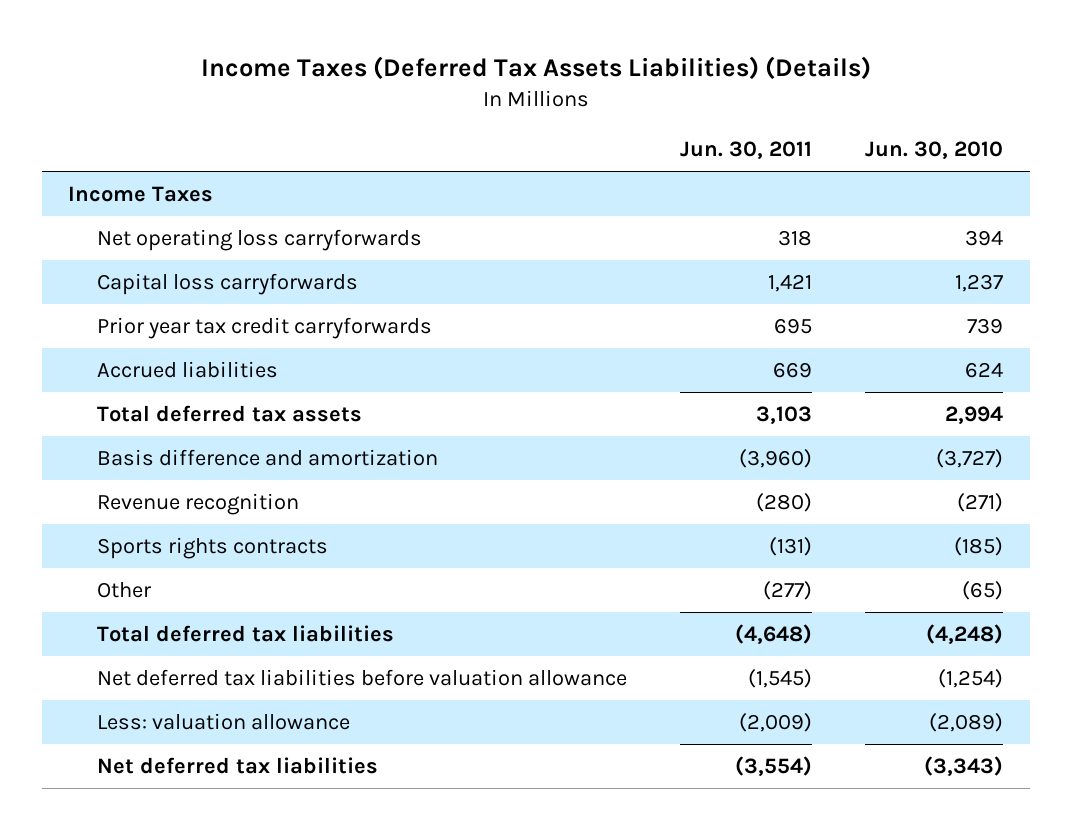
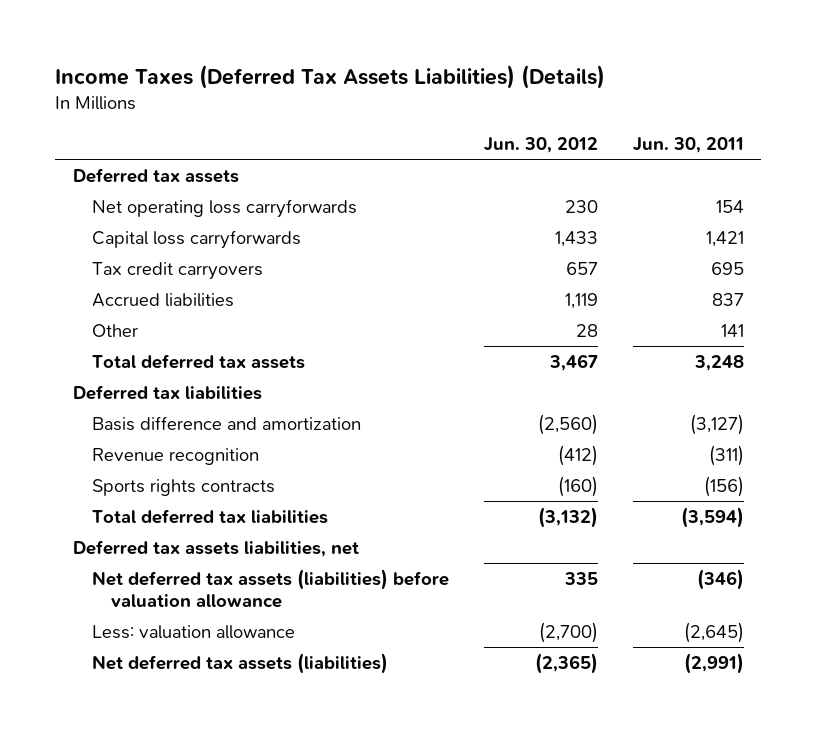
- | Jun. 30, 2011 | Jun. 30, 2010
+ | Jun. 30, 2012 | Jun. 30, 2011
- Income Taxes
- Net operating loss carryforwards | 318 | 394
+ Deferred tax assets
+ Net operating loss carryforwards | 230 | 154
- Prior year tax credit carryforwards | 695 | 739
- Accrued liabilities | 669 | 624
- Total deferred tax assets | 3,103 | 2,994
- Basis difference and amortization | (3,960) | (3,727)
- Revenue recognition | (280) | (271)
- Sports rights contracts | (131) | (185)
- Other | (277) | (65)
- Total deferred tax liabilities | (4,648) | (4,248)
- Net deferred tax liabilities before valuation allowance | (1,545) | (1,254)
- Less: valuation allowance | (2,009) | (2,089)
- Net deferred tax liabilities | (3,554) | (3,343)
+ Tax credit carryovers | 657 | 695
+ Accrued liabilities | 1,119 | 837
+ Other | 28 | 141
+ Total deferred tax assets | 3,467 | 3,248
+ Deferred tax liabilities
+ Basis difference and amortization | (2,560) | (3,127)
+ Revenue recognition | (412) | (311)
+ Sports rights contracts | (160) | (156)
+ Total deferred tax liabilities | (3,132) | (3,594)
+ Deferred tax assets liabilities, net
+ Net deferred tax assets (liabilities) before valuation allowance | 335 | (346)
+ Less: valuation allowance | (2,700) | (2,645)
+ Net deferred tax assets (liabilities) | (2,365) | (2,991)

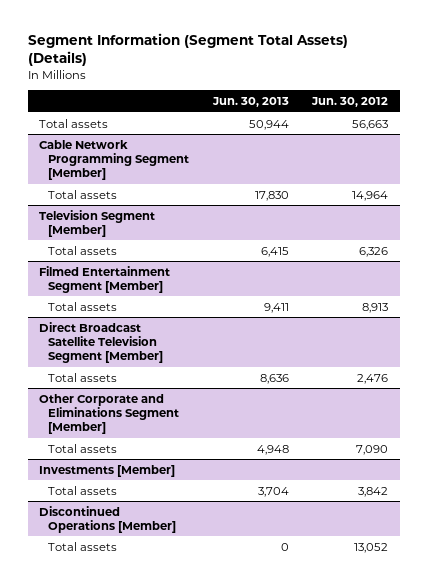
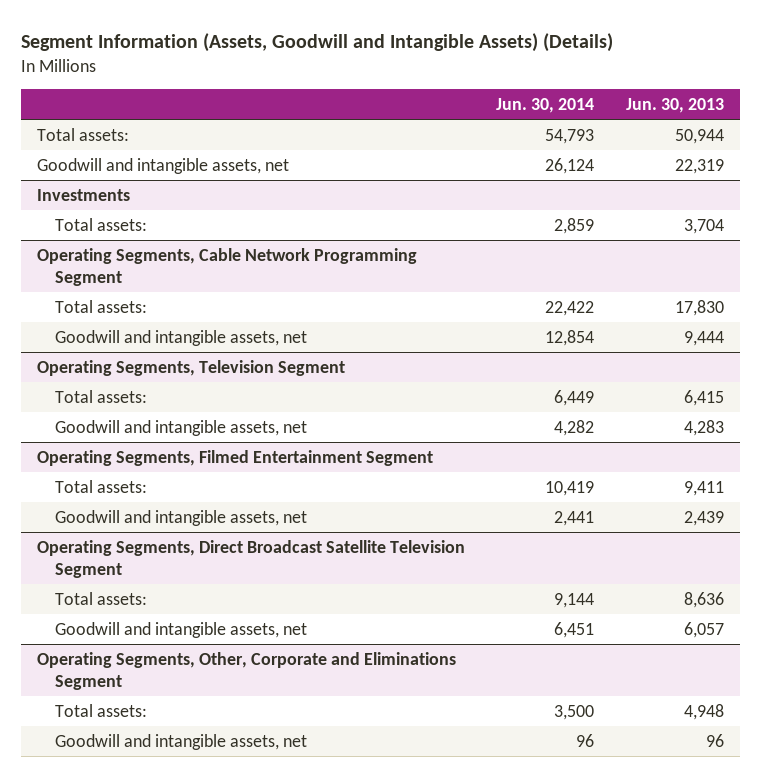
- Segment Information (Segment Total Assets) (Details)
+ Segment Information (Assets, Goodwill and Intangible Assets) (Details)
- | Jun. 30, 2013 | Jun. 30, 2012
+ | Jun. 30, 2014 | Jun. 30, 2013
- Total assets | 50,944 | 56,663
- Cable Network Programming Segment [Member]
- Total assets | 17,830 | 14,964
- Television Segment [Member]
- Total assets | 6,415 | 6,326
- Filmed Entertainment Segment [Member]
- Total assets | 9,411 | 8,913
- Direct Broadcast Satellite Television Segment [Member]
- Total assets | 8,636 | 2,476
- Other Corporate and Eliminations Segment [Member]
- Total assets | 4,948 | 7,090
- Investments [Member]
- Total assets | 3,704 | 3,842
- Discontinued Operations [Member]
- Total assets | 0 | 13,052
+ Total assets: | 54,793 | 50,944
+ Goodwill and intangible assets, net | 26,124 | 22,319
+ Investments
+ Total assets: | 2,859 | 3,704
+ Operating Segments, Cable Network Programming Segment
+ Total assets: | 22,422 | 17,830
+ Goodwill and intangible assets, net | 12,854 | 9,444
+ Operating Segments, Television Segment
+ Total assets: | 6,449 | 6,415
+ Goodwill and intangible assets, net | 4,282 | 4,283
+ Operating Segments, Filmed Entertainment Segment
+ Total assets: | 10,419 | 9,411
+ Goodwill and intangible assets, net | 2,441 | 2,439
+ Operating Segments, Direct Broadcast Satellite Television Segment
+ Total assets: | 9,144 | 8,636
+ Goodwill and intangible assets, net | 6,451 | 6,057
+ Operating Segments, Other, Corporate and Eliminations Segment
+ Total assets: | 3,500 | 4,948
+ Goodwill and intangible assets, net | 96 | 96

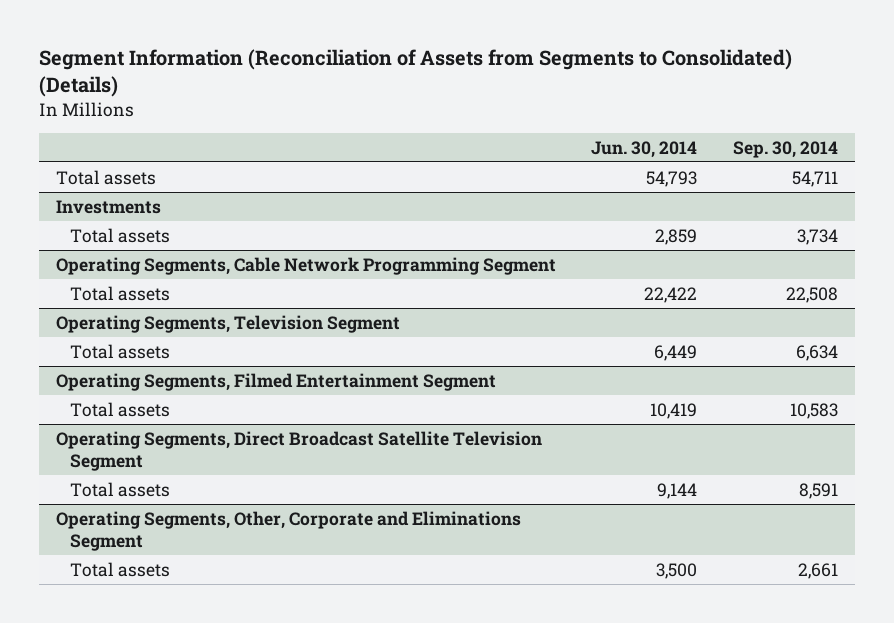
- Segment Information (Assets, Goodwill and Intangible Assets) (Details)
+ Segment Information (Reconciliation of Assets from Segments to Consolidated) (Details)
- | Jun. 30, 2014 | Jun. 30, 2013
+ | Jun. 30, 2014 | Sep. 30, 2014
- Total assets: | 54,793 | 50,944
- Goodwill and intangible assets, net | 26,124 | 22,319
+ Total assets | 54,793 | 54,711
@ Investments
- Total assets: | 2,859 | 3,704
+ Total assets | 2,859 | 3,734
@ Operating Segments, Cable Network Programming Segment
- Total assets: | 22,422 | 17,830
- Goodwill and intangible assets, net | 12,854 | 9,444
+ Total assets | 22,422 | 22,508
@ Operating Segments, Television Segment
- Total assets: | 6,449 | 6,415
- Goodwill and intangible assets, net | 4,282 | 4,283
+ Total assets | 6,449 | 6,634
@ Operating Segments, Filmed Entertainment Segment
- Total assets: | 10,419 | 9,411
- Goodwill and intangible assets, net | 2,441 | 2,439
+ Total assets | 10,419 | 10,583
@ Operating Segments, Direct Broadcast Satellite Television Segment
- Total assets: | 9,144 | 8,636
- Goodwill and intangible assets, net | 6,451 | 6,057
+ Total assets | 9,144 | 8,591
@ Operating Segments, Other, Corporate and Eliminations Segment
- Total assets: | 3,500 | 4,948
- Goodwill and intangible assets, net | 96 | 96
+ Total assets | 3,500 | 2,661

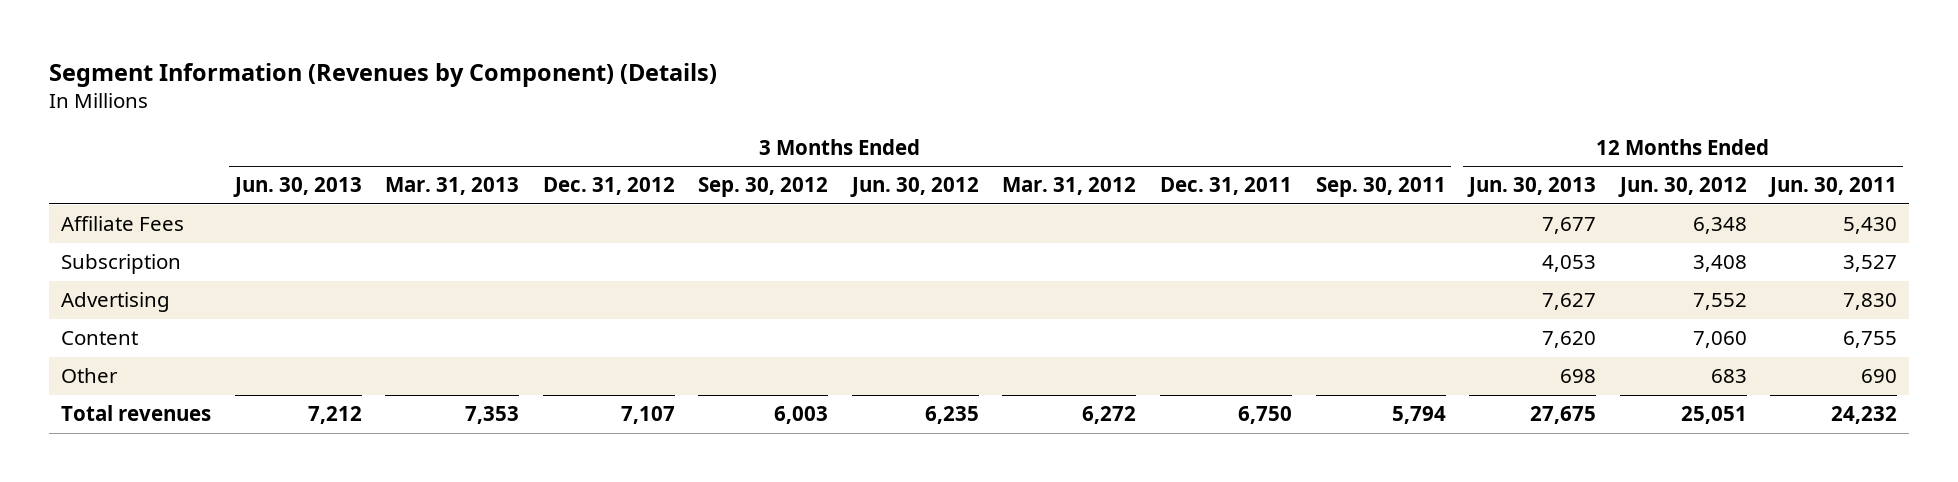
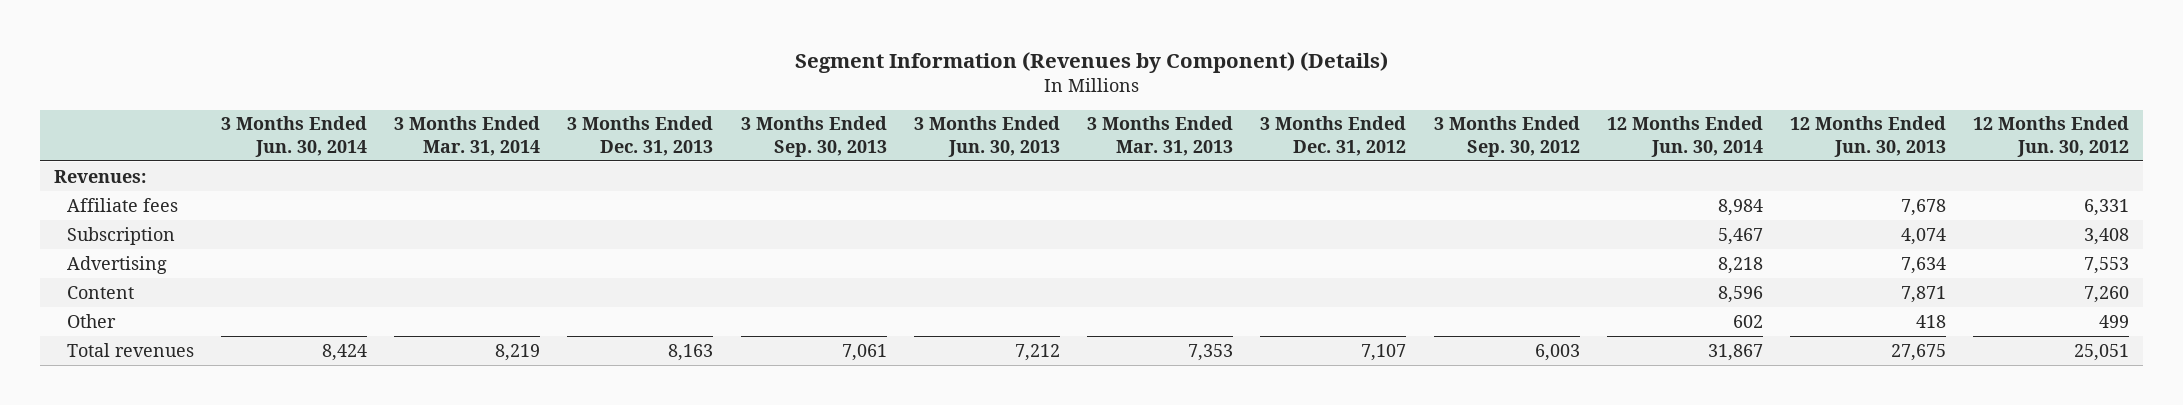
- | 3 Months Ended Jun. 30, 2013 | 3 Months Ended Mar. 31, 2013 | 3 Months Ended Dec. 31, 2012 | 3 Months Ended Sep. 30, 2012 | 3 Months Ended Jun. 30, 2012 | 3 Months Ended Mar. 31, 2012 | 3 Months Ended Dec. 31, 2011 | 3 Months Ended Sep. 30, 2011 | 12 Months Ended Jun. 30, 2013 | 12 Months Ended Jun. 30, 2012 | 12 Months Ended Jun. 30, 2011
+ | 3 Months Ended Jun. 30, 2014 | 3 Months Ended Mar. 31, 2014 | 3 Months Ended Dec. 31, 2013 | 3 Months Ended Sep. 30, 2013 | 3 Months Ended Jun. 30, 2013 | 3 Months Ended Mar. 31, 2013 | 3 Months Ended Dec. 31, 2012 | 3 Months Ended Sep. 30, 2012 | 12 Months Ended Jun. 30, 2014 | 12 Months Ended Jun. 30, 2013 | 12 Months Ended Jun. 30, 2012
- Affiliate Fees | | | | | | | | | 7,677 | 6,348 | 5,430
- Subscription | | | | | | | | | 4,053 | 3,408 | 3,527
- Advertising | | | | | | | | | 7,627 | 7,552 | 7,830
- Content | | | | | | | | | 7,620 | 7,060 | 6,755
- Other | | | | | | | | | 698 | 683 | 690
+ Revenues:
+ Affiliate fees | | | | | | | | | 8,984 | 7,678 | 6,331
+ Subscription | | | | | | | | | 5,467 | 4,074 | 3,408
+ Advertising | | | | | | | | | 8,218 | 7,634 | 7,553
+ Content | | | | | | | | | 8,596 | 7,871 | 7,260
+ Other | | | | | | | | | 602 | 418 | 499

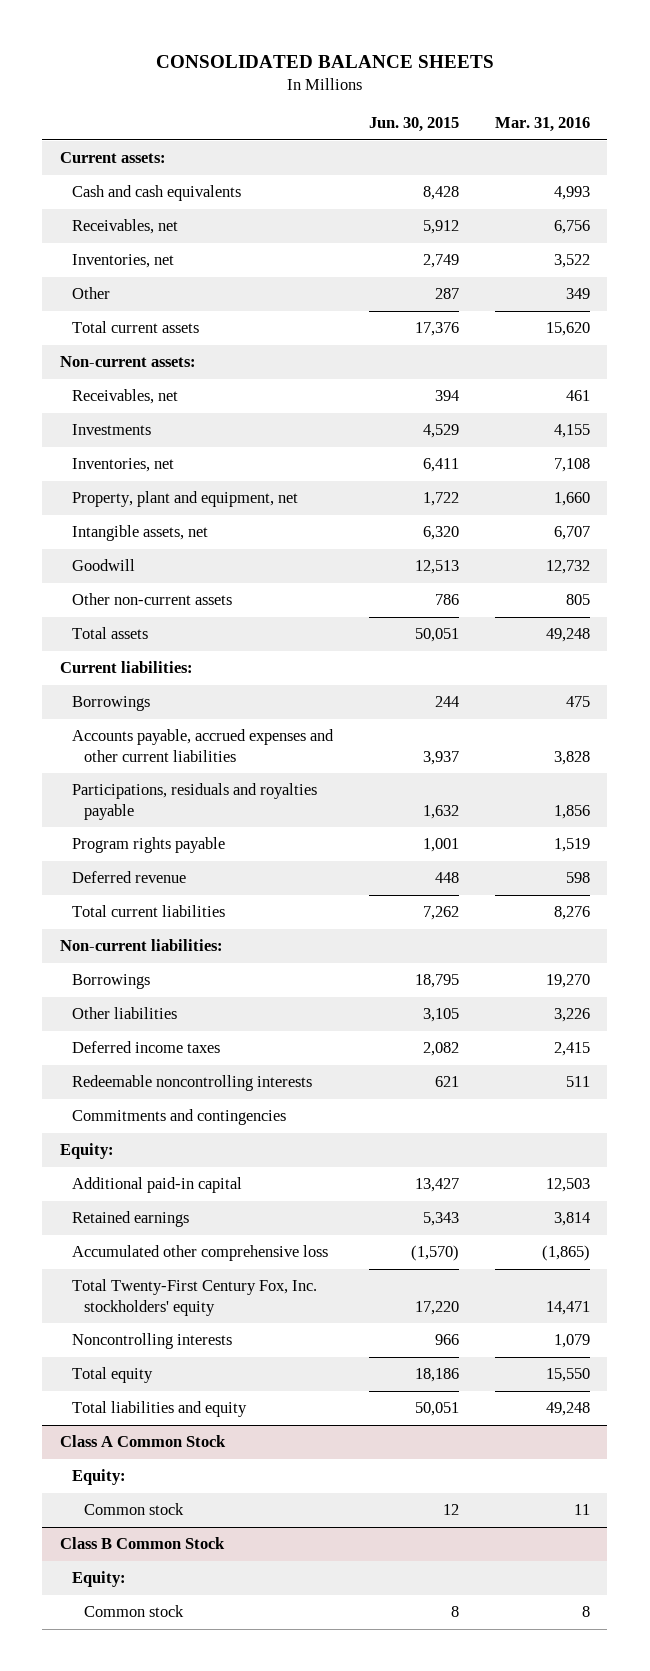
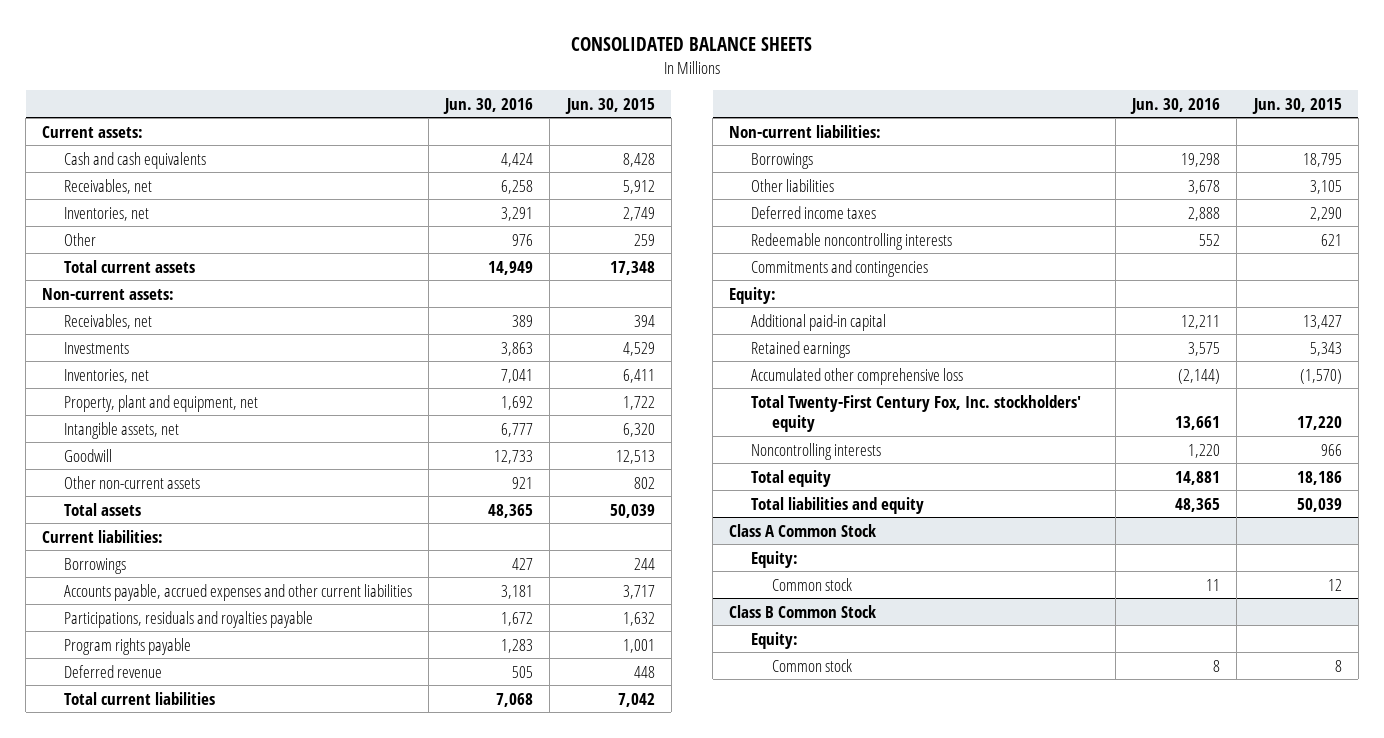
- | Jun. 30, 2015 | Mar. 31, 2016
+ | Jun. 30, 2016 | Jun. 30, 2015
- Other | 287 | 349
- Total current assets | 17,376 | 15,620
+ Other | 976 | 259
+ Total current assets | 14,949 | 17,348
- Other non-current assets | 786 | 805
- Total assets | 50,051 | 49,248
+ Other non-current assets | 921 | 802
+ Total assets | 48,365 | 50,039
- Accounts payable, accrued expenses and other current liabilities | 3,937 | 3,828
+ Accounts payable, accrued expenses and other current liabilities | 3,181 | 3,717
- Total current liabilities | 7,262 | 8,276
+ Total current liabilities | 7,068 | 7,042
- Deferred income taxes | 2,082 | 2,415
+ Deferred income taxes | 2,888 | 2,290
- Total liabilities and equity | 50,051 | 49,248
+ Total liabilities and equity | 48,365 | 50,039

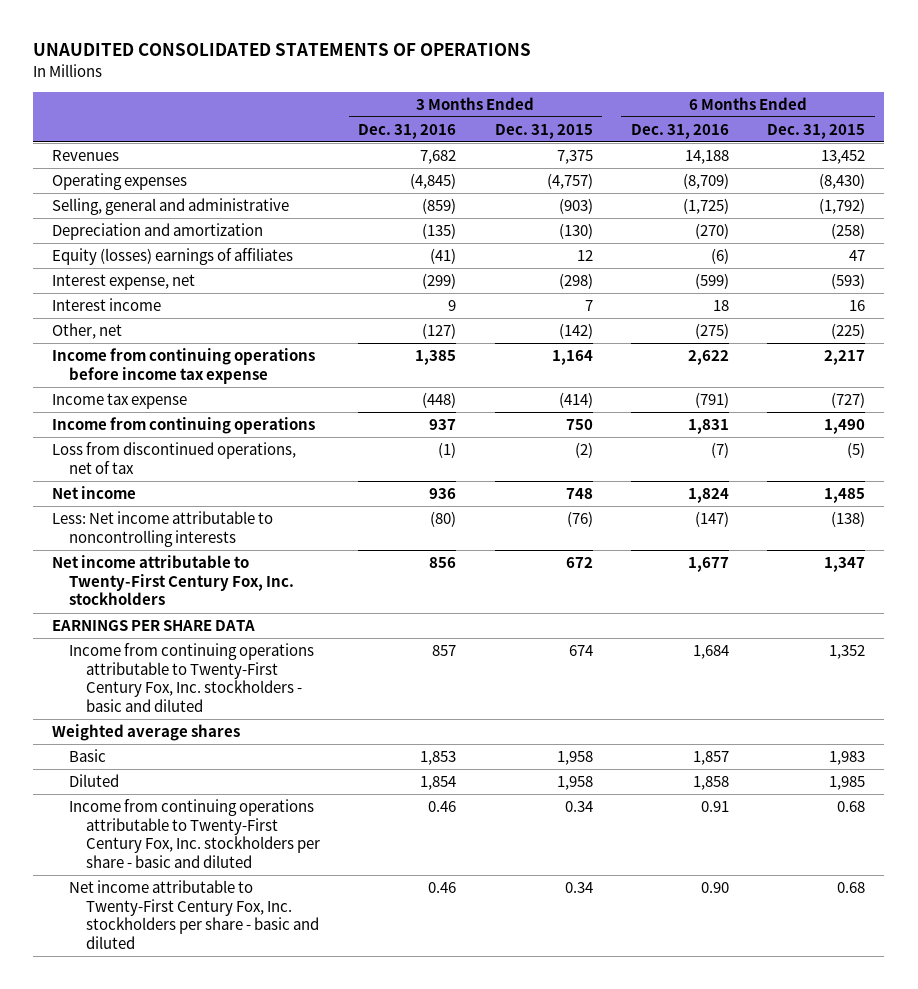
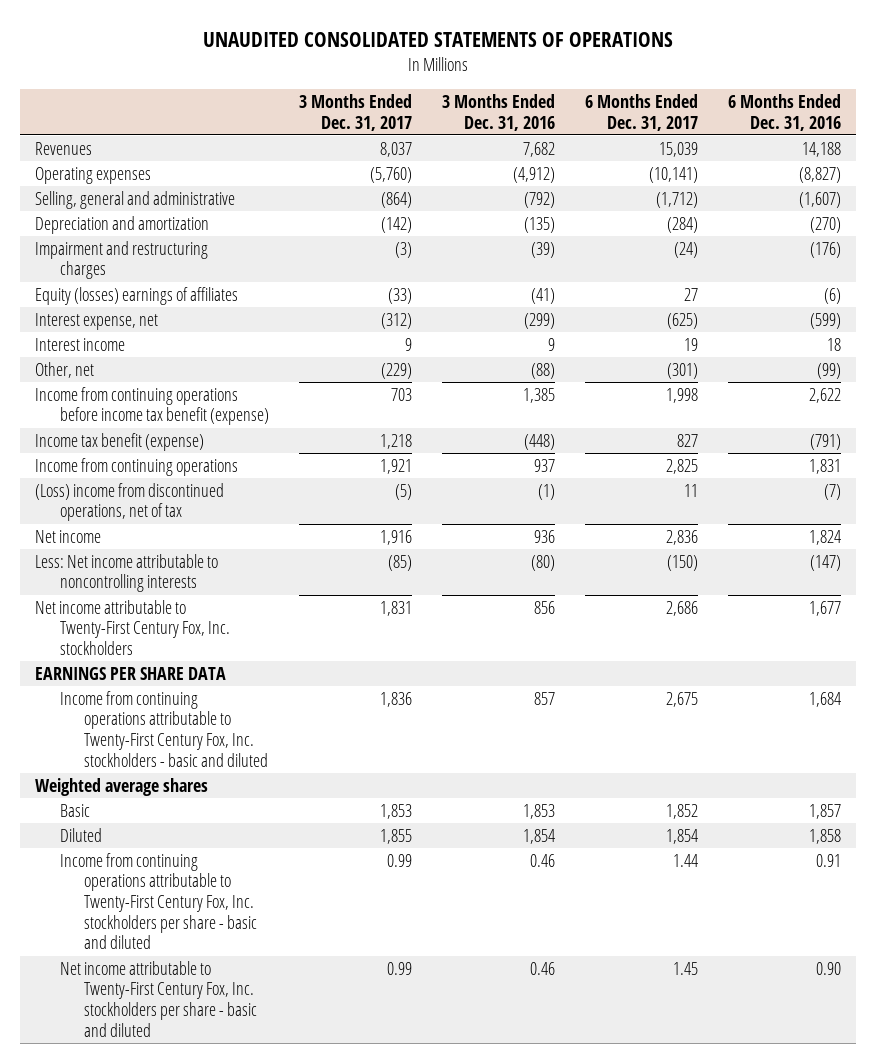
- | 3 Months Ended Dec. 31, 2016 | 3 Months Ended Dec. 31, 2015 | 6 Months Ended Dec. 31, 2016 | 6 Months Ended Dec. 31, 2015
+ | 3 Months Ended Dec. 31, 2017 | 3 Months Ended Dec. 31, 2016 | 6 Months Ended Dec. 31, 2017 | 6 Months Ended Dec. 31, 2016
- Operating expenses | (4,845) | (4,757) | (8,709) | (8,430)
- Selling, general and administrative | (859) | (903) | (1,725) | (1,792)
+ Operating expenses | (5,760) | (4,912) | (10,141) | (8,827)
+ Selling, general and administrative | (864) | (792) | (1,712) | (1,607)
+ Impairment and restructuring charges | (3) | (39) | (24) | (176)
- Other, net | (127) | (142) | (275) | (225)
- Income from continuing operations before income tax expense | 1,385 | 1,164 | 2,622 | 2,217
- Income tax expense | (448) | (414) | (791) | (727)
+ Other, net | (229) | (88) | (301) | (99)
+ Income from continuing operations before income tax benefit (expense) | 703 | 1,385 | 1,998 | 2,622
+ Income tax benefit (expense) | 1,218 | (448) | 827 | (791)
- Loss from discontinued operations, net of tax | (1) | (2) | (7) | (5)
+ (Loss) income from discontinued operations, net of tax | (5) | (1) | 11 | (7)

